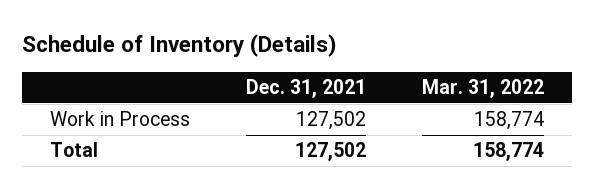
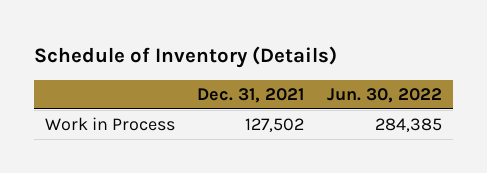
- | Dec. 31, 2021 | Mar. 31, 2022
+ | Dec. 31, 2021 | Jun. 30, 2022
- Total | 127,502 | 158,774

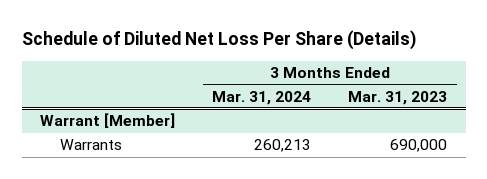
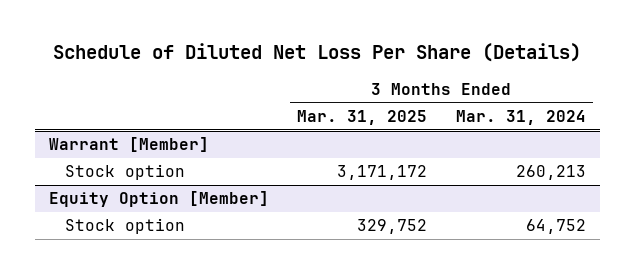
- | 3 Months Ended Mar. 31, 2024 | 3 Months Ended Mar. 31, 2023
+ | 3 Months Ended Mar. 31, 2025 | 3 Months Ended Mar. 31, 2024
@ Warrant [Member]
- Warrants | 260,213 | 690,000
+ Stock option | 3,171,172 | 260,213
+ Equity Option [Member]
+ Stock option | 329,752 | 64,752

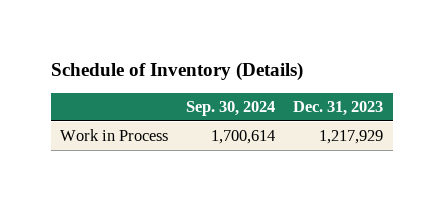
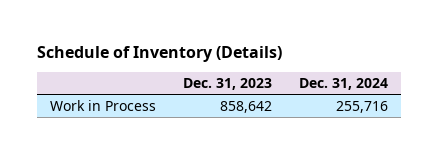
- | Sep. 30, 2024 | Dec. 31, 2023
+ | Dec. 31, 2023 | Dec. 31, 2024
- Work in Process | 1,700,614 | 1,217,929
+ Work in Process | 858,642 | 255,716

